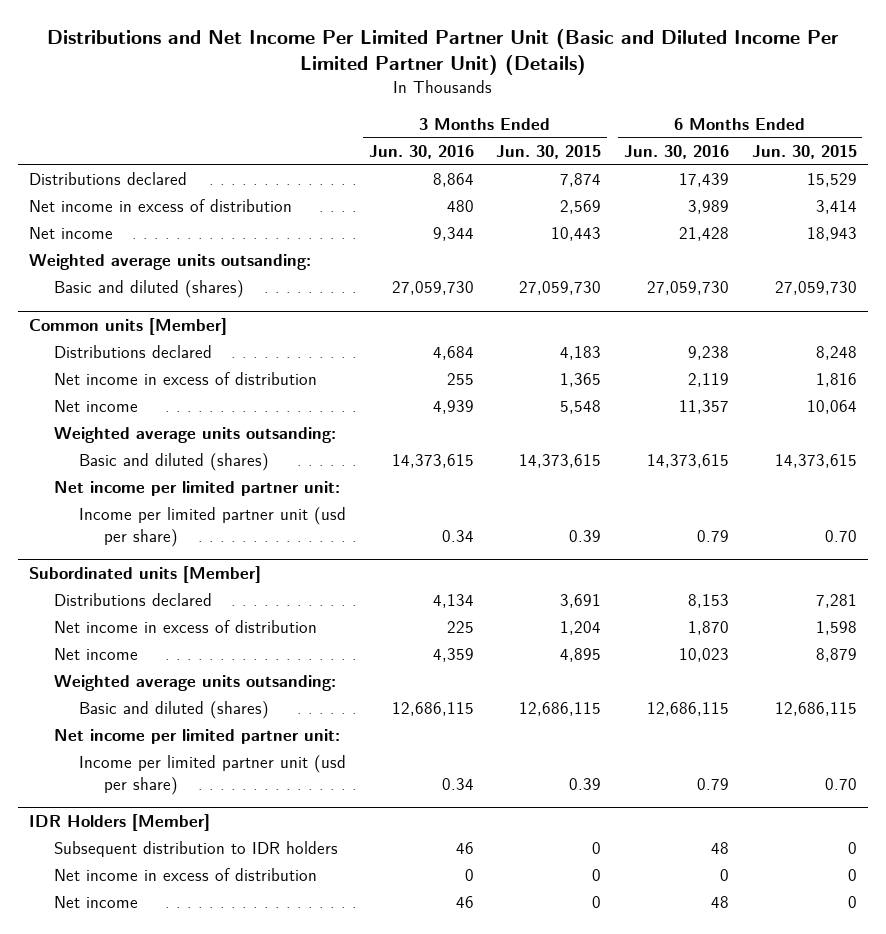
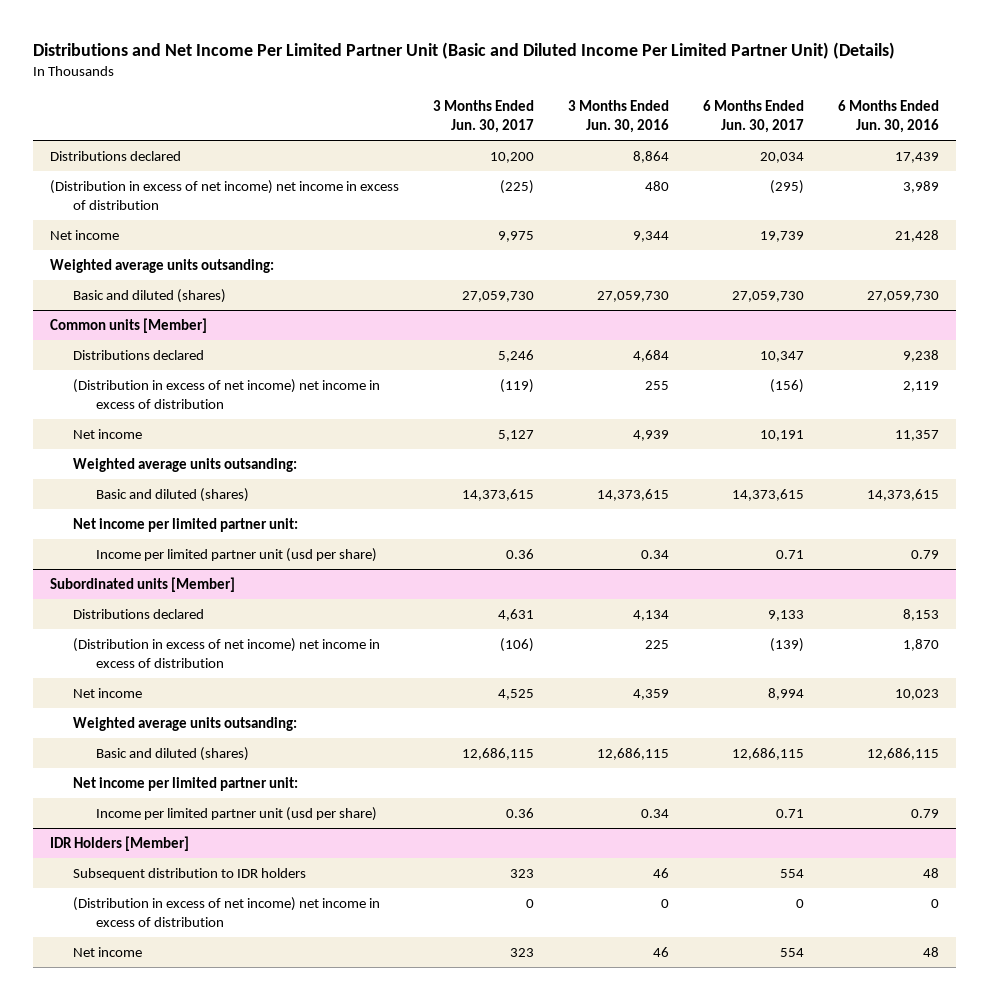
- | 3 Months Ended Jun. 30, 2016 | 3 Months Ended Jun. 30, 2015 | 6 Months Ended Jun. 30, 2016 | 6 Months Ended Jun. 30, 2015
+ | 3 Months Ended Jun. 30, 2017 | 3 Months Ended Jun. 30, 2016 | 6 Months Ended Jun. 30, 2017 | 6 Months Ended Jun. 30, 2016
- Net income in excess of distribution | 480 | 2,569 | 3,989 | 3,414
+ (Distribution in excess of net income) net income in excess of distribution | (225) | 480 | (295) | 3,989
@ Common units [Member]
- Net income in excess of distribution | 255 | 1,365 | 2,119 | 1,816
+ (Distribution in excess of net income) net income in excess of distribution | (119) | 255 | (156) | 2,119
@ Subordinated units [Member]
- Net income in excess of distribution | 225 | 1,204 | 1,870 | 1,598
+ (Distribution in excess of net income) net income in excess of distribution | (106) | 225 | (139) | 1,870
@ IDR Holders [Member]
- Net income in excess of distribution | 0 | 0 | 0 | 0
+ (Distribution in excess of net income) net income in excess of distribution | 0 | 0 | 0 | 0

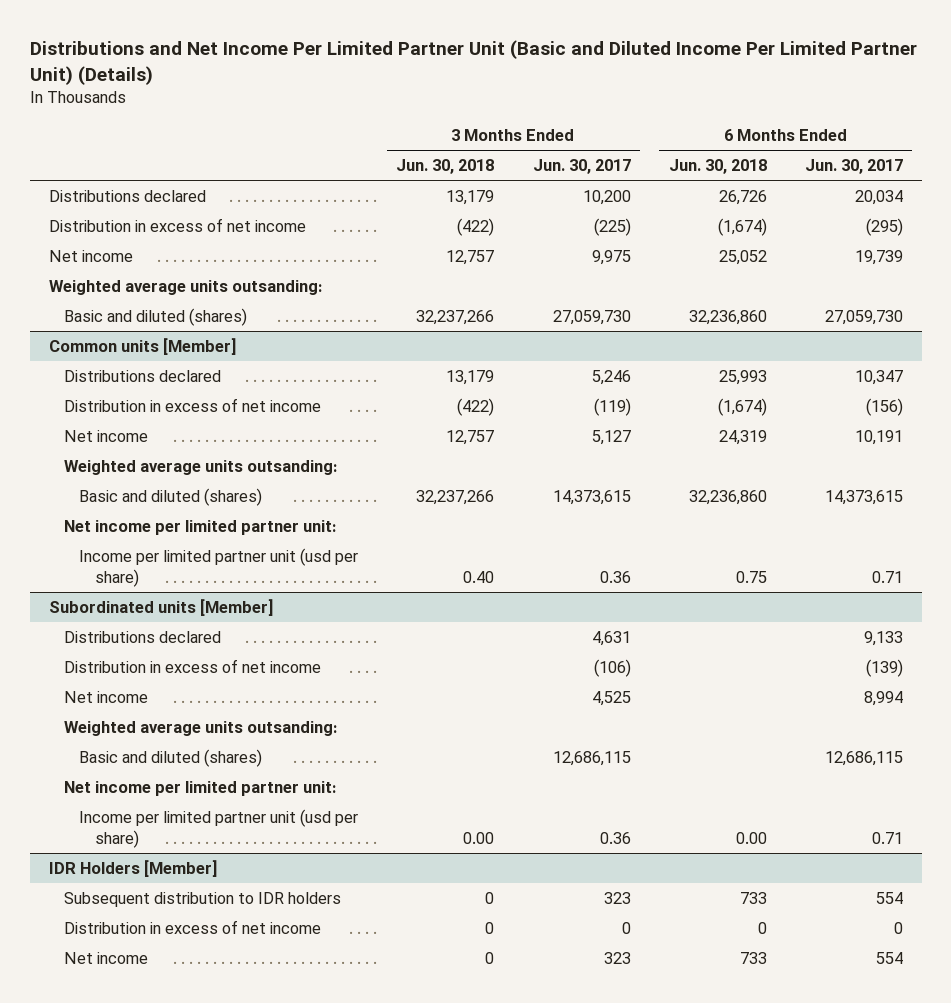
- | 3 Months Ended Jun. 30, 2017 | 3 Months Ended Jun. 30, 2016 | 6 Months Ended Jun. 30, 2017 | 6 Months Ended Jun. 30, 2016
+ | 3 Months Ended Jun. 30, 2018 | 3 Months Ended Jun. 30, 2017 | 6 Months Ended Jun. 30, 2018 | 6 Months Ended Jun. 30, 2017
- (Distribution in excess of net income) net income in excess of distribution | (225) | 480 | (295) | 3,989
+ Distribution in excess of net income | (422) | (225) | (1,674) | (295)
@ Common units [Member]
- (Distribution in excess of net income) net income in excess of distribution | (119) | 255 | (156) | 2,119
+ Distribution in excess of net income | (422) | (119) | (1,674) | (156)
@ Subordinated units [Member]
- (Distribution in excess of net income) net income in excess of distribution | (106) | 225 | (139) | 1,870
+ Distribution in excess of net income | | (106) | | (139)
@ IDR Holders [Member]
- (Distribution in excess of net income) net income in excess of distribution | 0 | 0 | 0 | 0
+ Distribution in excess of net income | 0 | 0 | 0 | 0

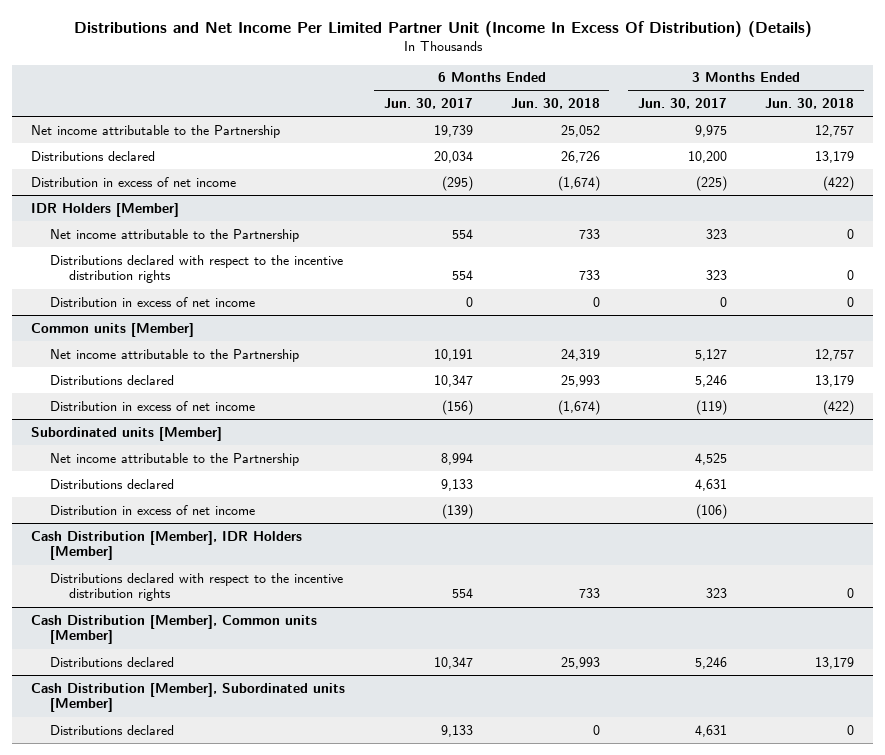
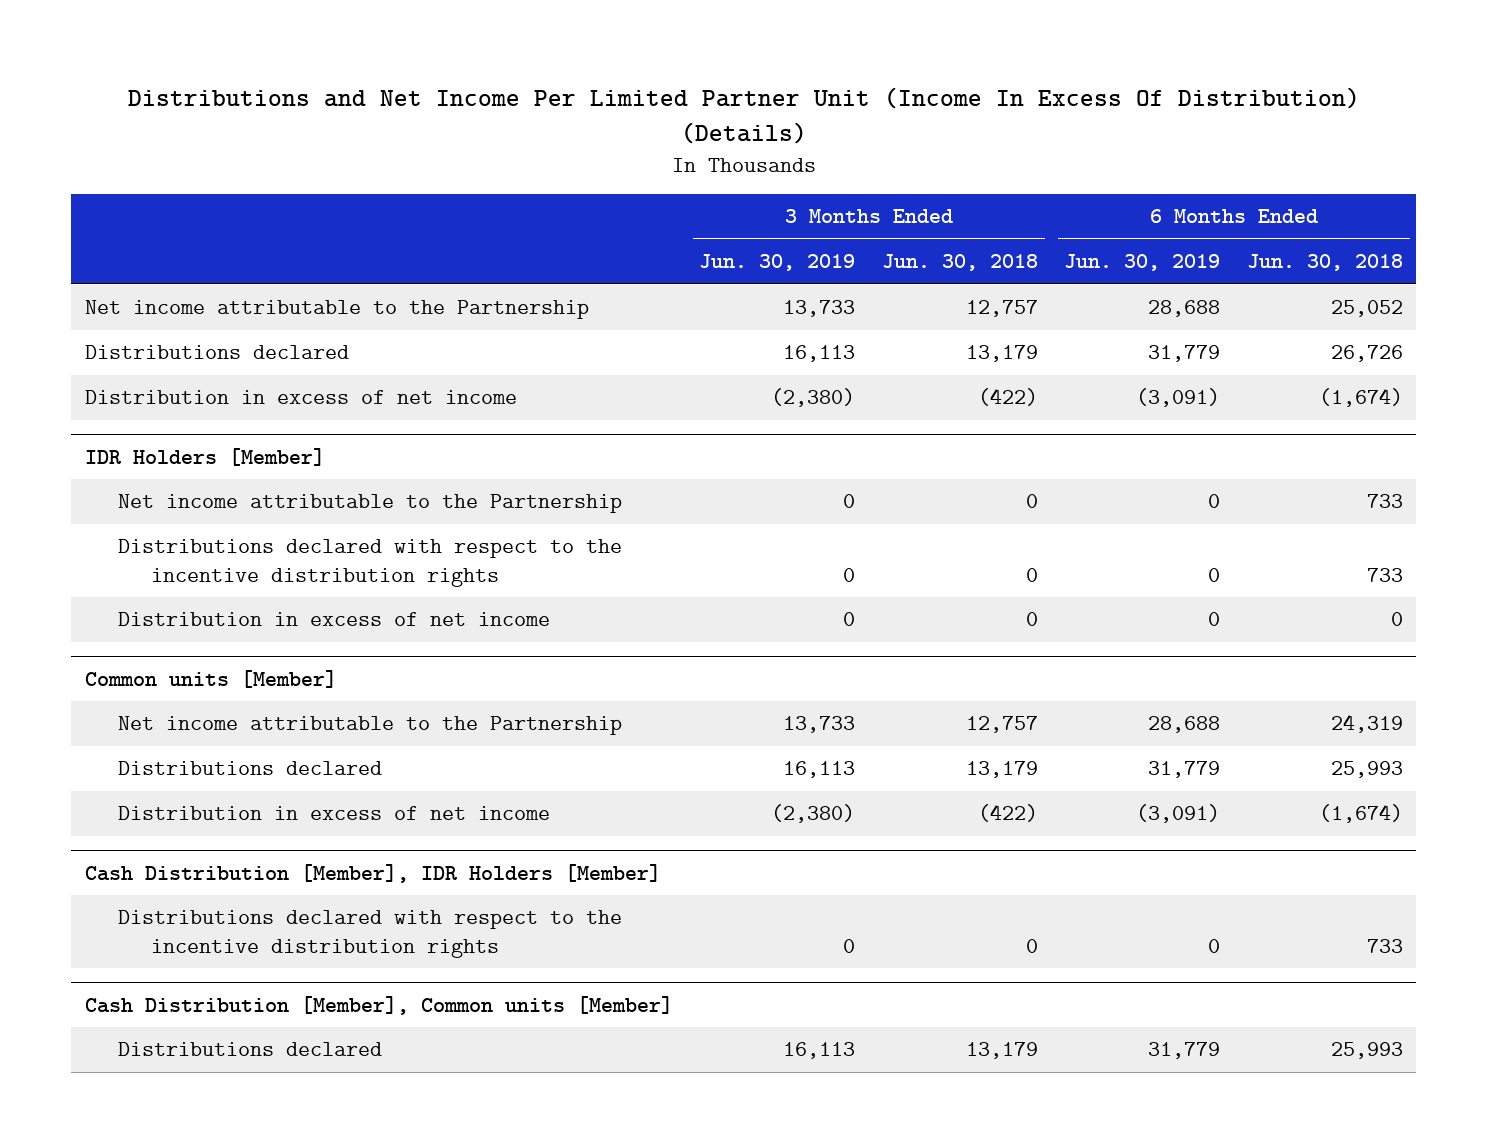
- | 6 Months Ended Jun. 30, 2017 | 6 Months Ended Jun. 30, 2018 | 3 Months Ended Jun. 30, 2017 | 3 Months Ended Jun. 30, 2018
+ | 3 Months Ended Jun. 30, 2019 | 3 Months Ended Jun. 30, 2018 | 6 Months Ended Jun. 30, 2019 | 6 Months Ended Jun. 30, 2018
- Subordinated units [Member]
- Net income attributable to the Partnership | 8,994 | | 4,525 |
- Distributions declared | 9,133 | | 4,631 |
- Distribution in excess of net income | (139) | | (106) |
- Cash Distribution [Member], Subordinated units [Member]
- Distributions declared | 9,133 | 0 | 4,631 | 0

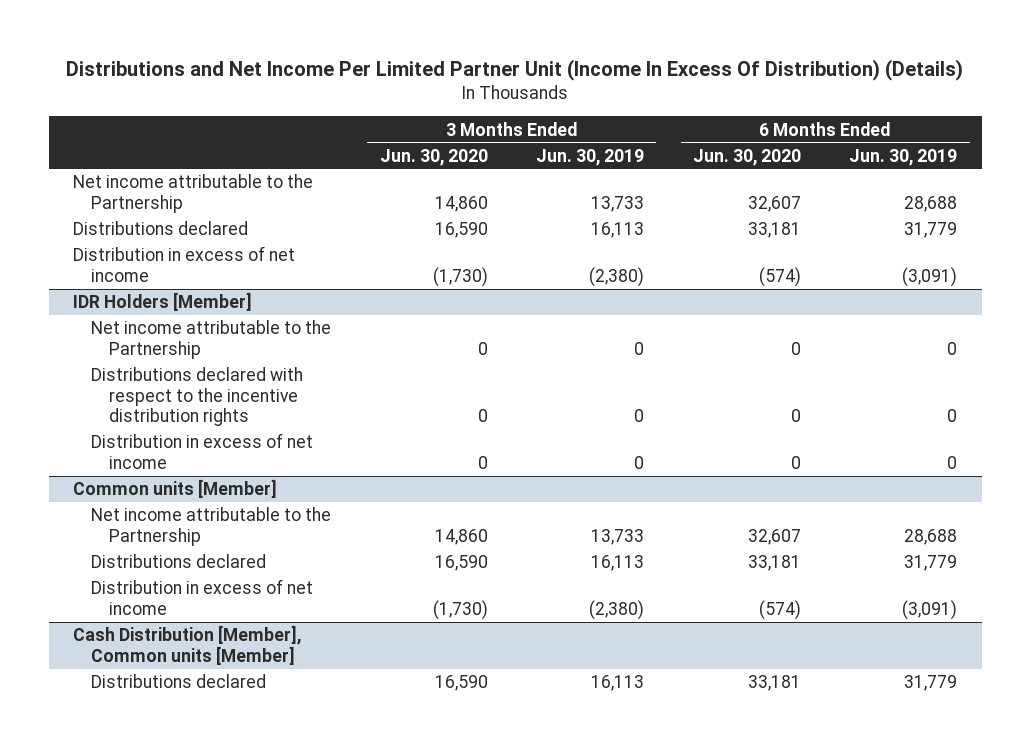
- | 3 Months Ended Jun. 30, 2019 | 3 Months Ended Jun. 30, 2018 | 6 Months Ended Jun. 30, 2019 | 6 Months Ended Jun. 30, 2018
+ | 3 Months Ended Jun. 30, 2020 | 3 Months Ended Jun. 30, 2019 | 6 Months Ended Jun. 30, 2020 | 6 Months Ended Jun. 30, 2019
- Cash Distribution [Member], IDR Holders [Member]
- Distributions declared with respect to the incentive distribution rights | 0 | 0 | 0 | 733

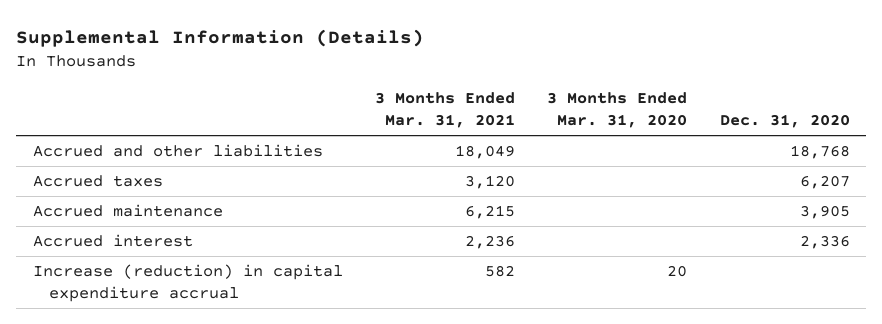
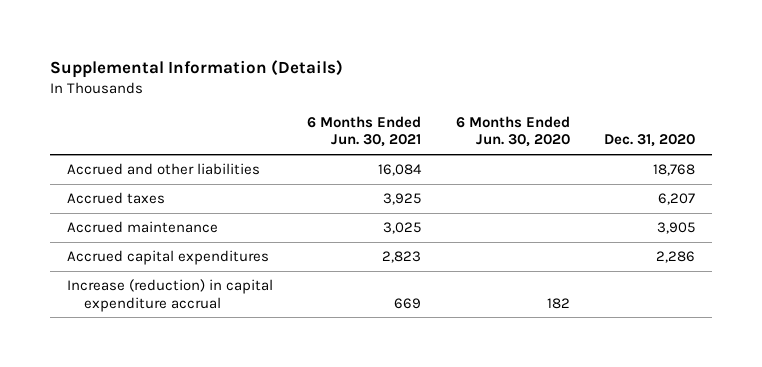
- | 3 Months Ended Mar. 31, 2021 | 3 Months Ended Mar. 31, 2020 | Dec. 31, 2020
+ | 6 Months Ended Jun. 30, 2021 | 6 Months Ended Jun. 30, 2020 | Dec. 31, 2020
- Accrued interest | 2,236 | | 2,336
+ Accrued capital expenditures | 2,823 | | 2,286

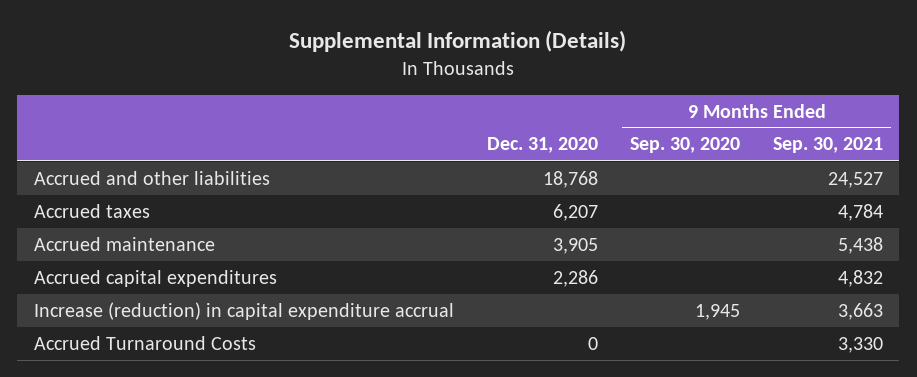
- | 6 Months Ended Jun. 30, 2021 | 6 Months Ended Jun. 30, 2020 | Dec. 31, 2020
+ | Dec. 31, 2020 | 9 Months Ended Sep. 30, 2020 | 9 Months Ended Sep. 30, 2021
+ Accrued Turnaround Costs | 0 | | 3,330

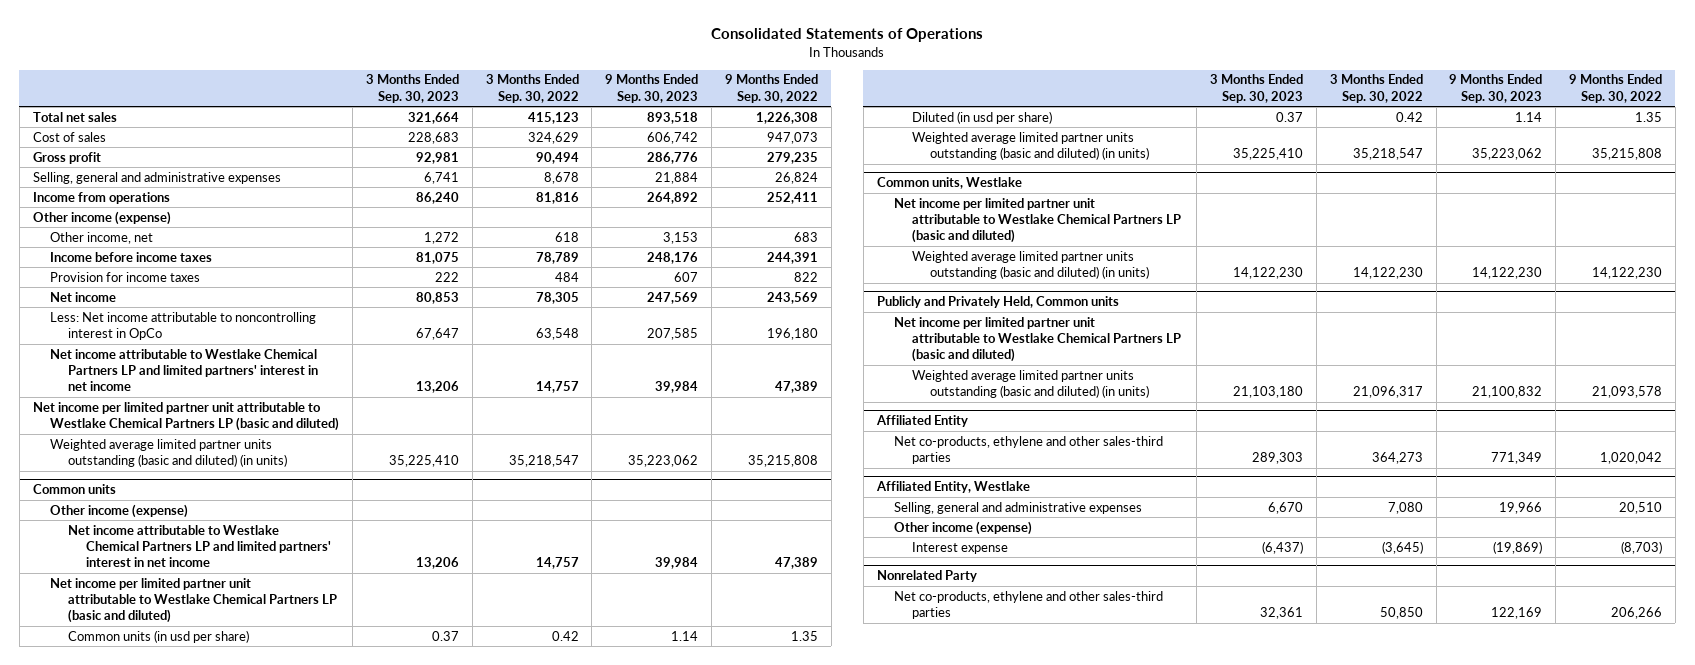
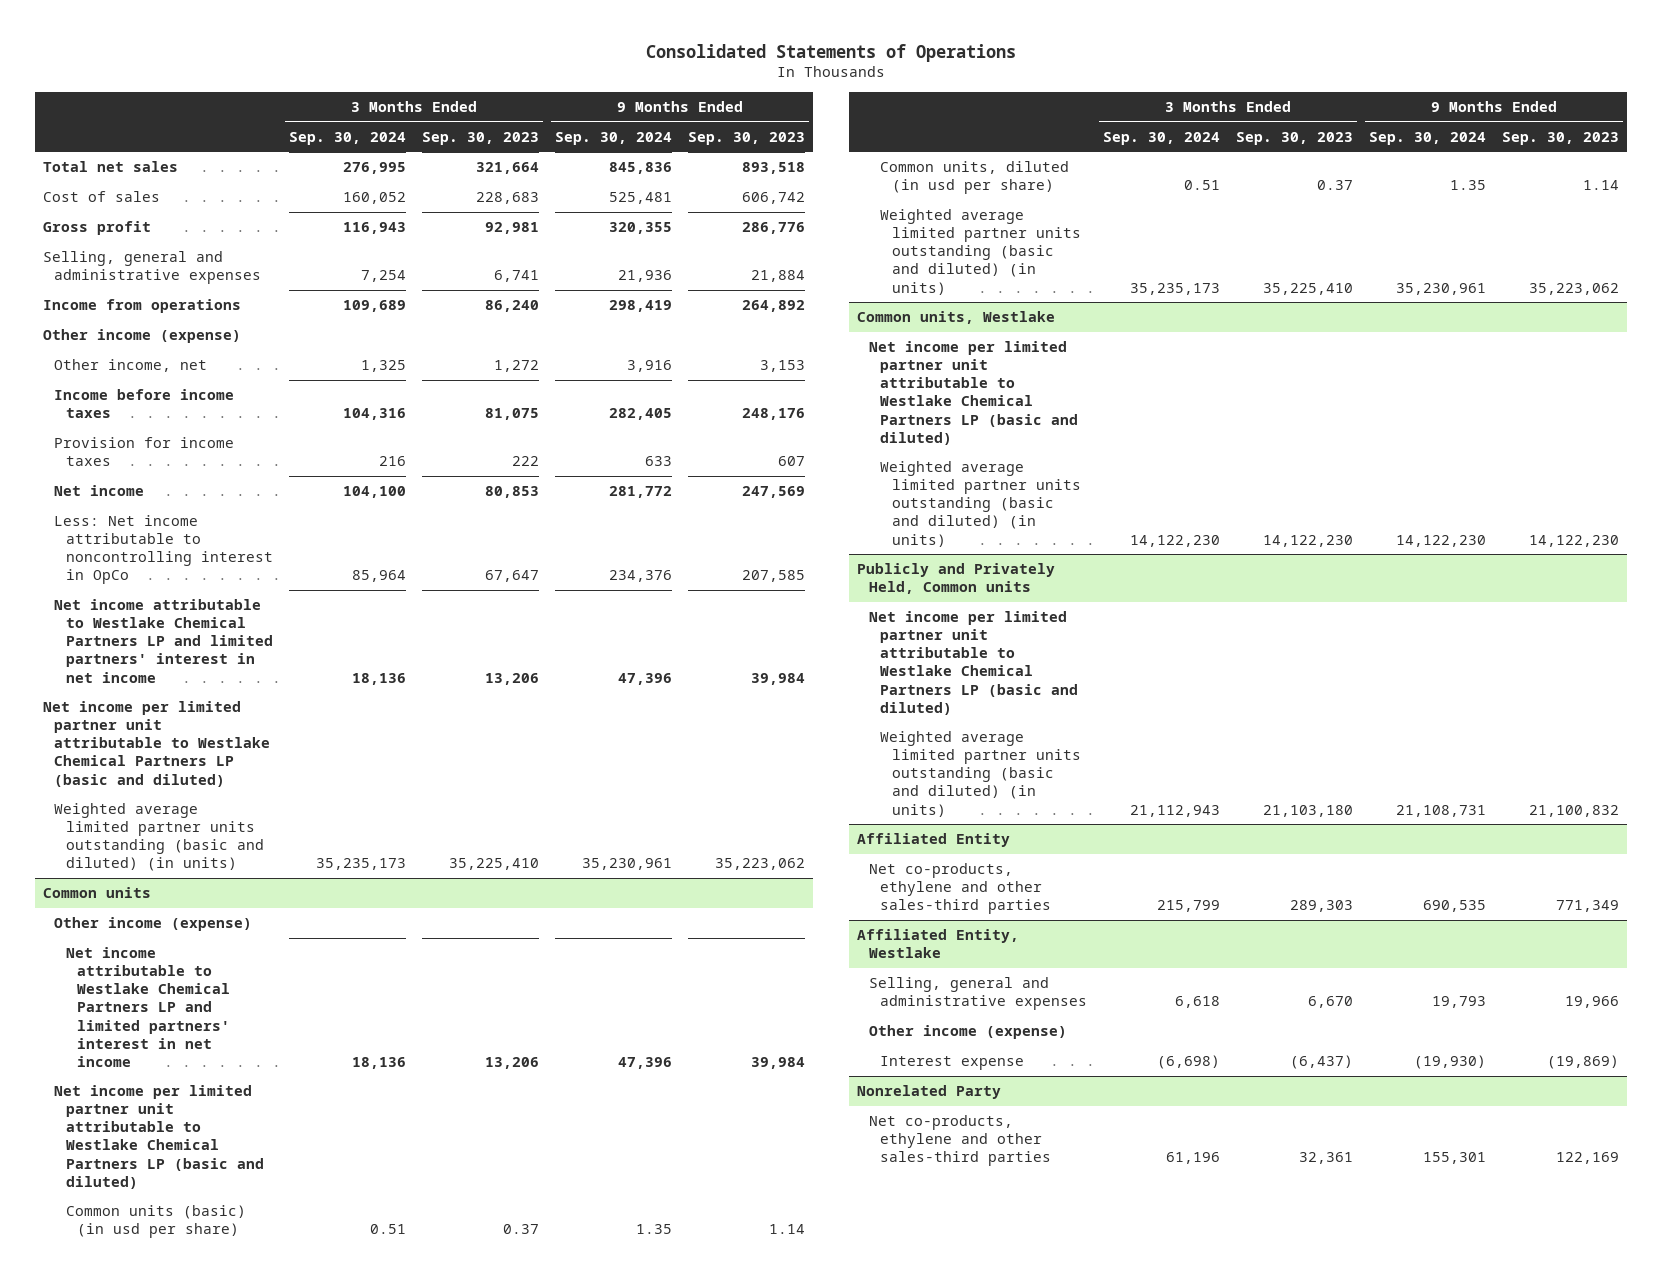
- | 3 Months Ended Sep. 30, 2023 | 3 Months Ended Sep. 30, 2022 | 9 Months Ended Sep. 30, 2023 | 9 Months Ended Sep. 30, 2022
+ | 3 Months Ended Sep. 30, 2024 | 3 Months Ended Sep. 30, 2023 | 9 Months Ended Sep. 30, 2024 | 9 Months Ended Sep. 30, 2023
@ Common units
- Common units (in usd per share) | 0.37 | 0.42 | 1.14 | 1.35
- Diluted (in usd per share) | 0.37 | 0.42 | 1.14 | 1.35
+ Common units (basic) (in usd per share) | 0.51 | 0.37 | 1.35 | 1.14
+ Common units, diluted (in usd per share) | 0.51 | 0.37 | 1.35 | 1.14

